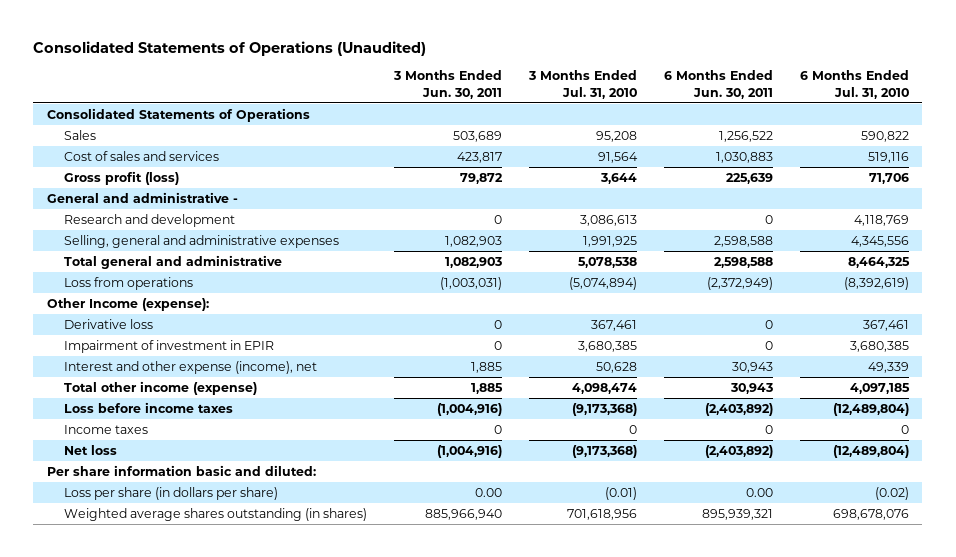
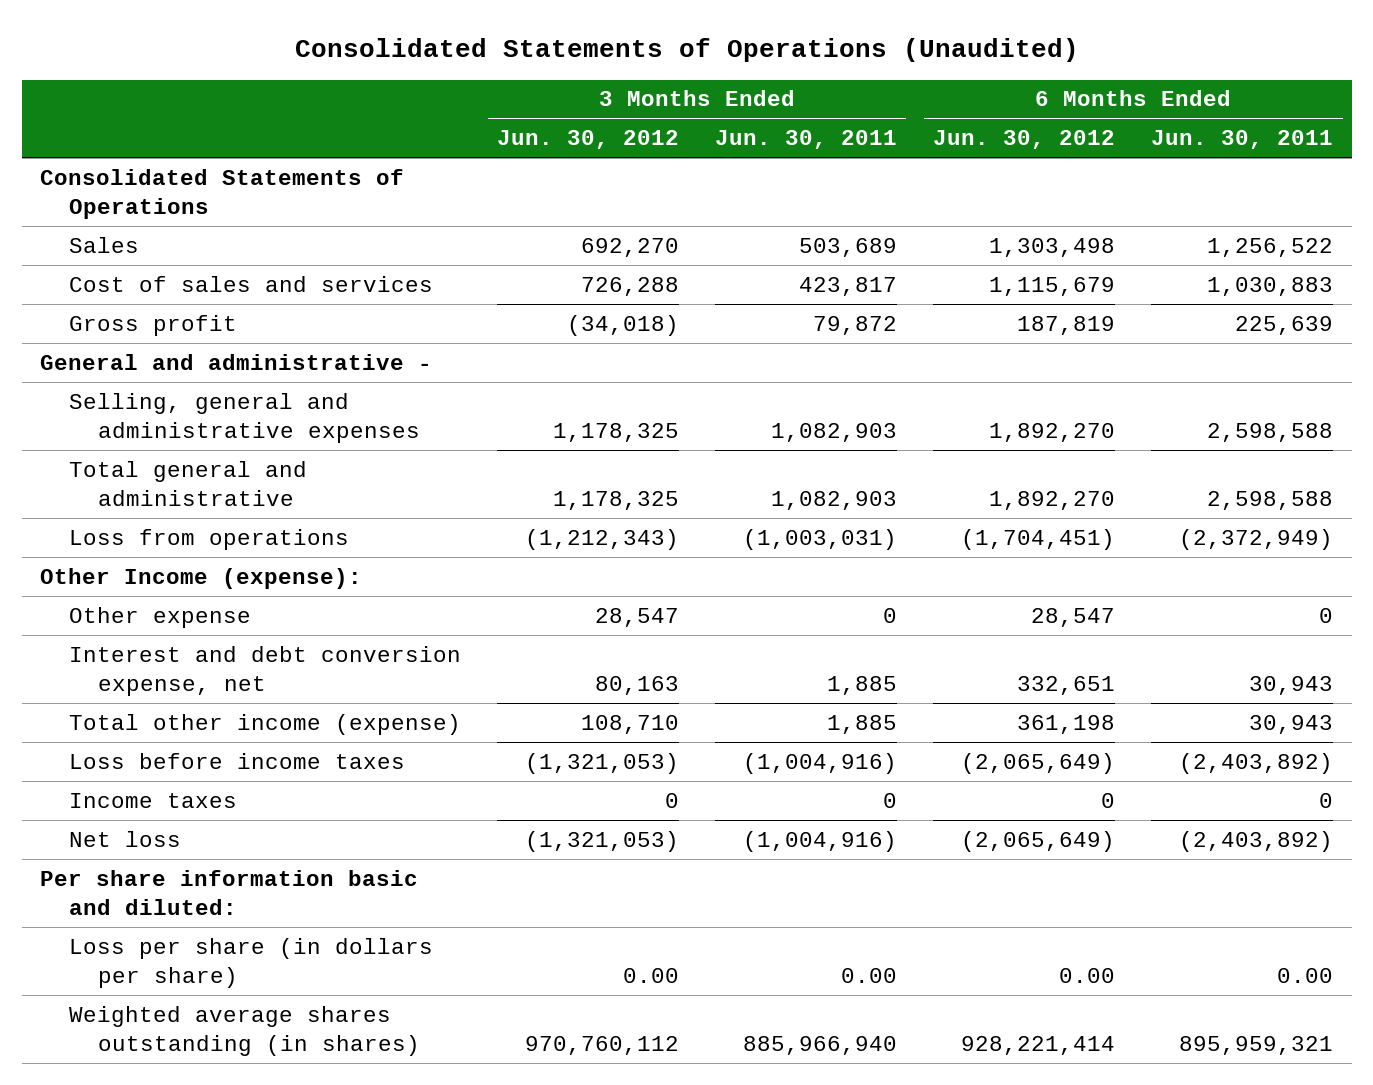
- | 3 Months Ended Jun. 30, 2011 | 3 Months Ended Jul. 31, 2010 | 6 Months Ended Jun. 30, 2011 | 6 Months Ended Jul. 31, 2010
+ | 3 Months Ended Jun. 30, 2012 | 3 Months Ended Jun. 30, 2011 | 6 Months Ended Jun. 30, 2012 | 6 Months Ended Jun. 30, 2011
- Gross profit (loss) | 79,872 | 3,644 | 225,639 | 71,706
+ Gross profit | (34,018) | 79,872 | 187,819 | 225,639
- Research and development | 0 | 3,086,613 | 0 | 4,118,769
- Derivative loss | 0 | 367,461 | 0 | 367,461
- Impairment of investment in EPIR | 0 | 3,680,385 | 0 | 3,680,385
- Interest and other expense (income), net | 1,885 | 50,628 | 30,943 | 49,339
+ Other expense | 28,547 | 0 | 28,547 | 0
+ Interest and debt conversion expense, net | 80,163 | 1,885 | 332,651 | 30,943
- Weighted average shares outstanding (in shares) | 885,966,940 | 701,618,956 | 895,939,321 | 698,678,076
+ Weighted average shares outstanding (in shares) | 970,760,112 | 885,966,940 | 928,221,414 | 895,959,321

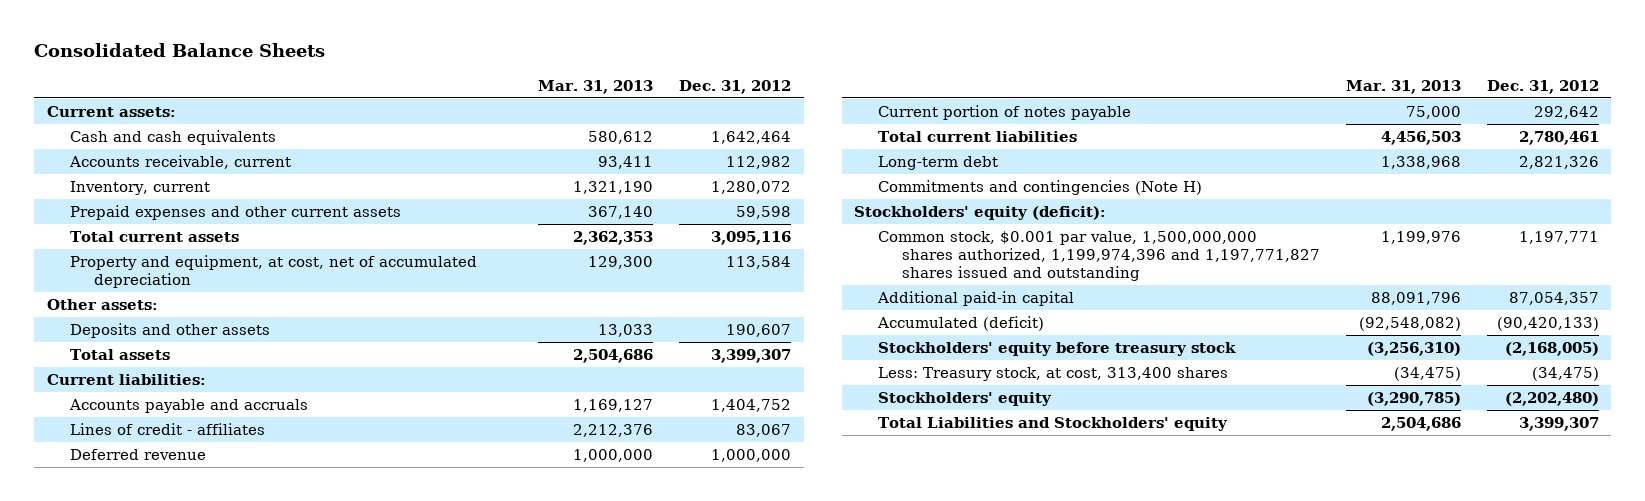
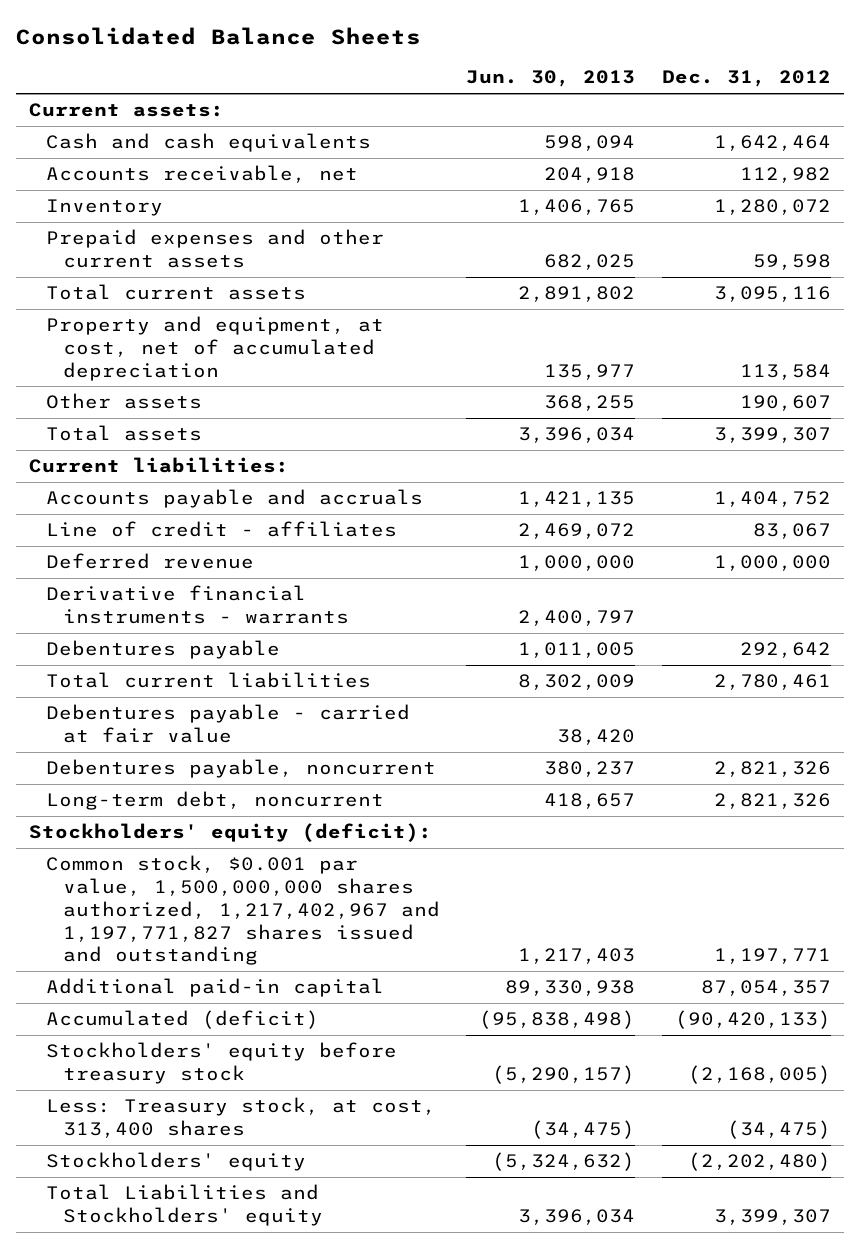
- | Mar. 31, 2013 | Dec. 31, 2012
+ | Jun. 30, 2013 | Dec. 31, 2012
- Accounts receivable, current | 93,411 | 112,982
- Inventory, current | 1,321,190 | 1,280,072
+ Accounts receivable, net | 204,918 | 112,982
+ Inventory | 1,406,765 | 1,280,072
- Other assets:
- Deposits and other assets | 13,033 | 190,607
+ Other assets | 368,255 | 190,607
- Lines of credit - affiliates | 2,212,376 | 83,067
+ Line of credit - affiliates | 2,469,072 | 83,067
- Current portion of notes payable | 75,000 | 292,642
+ Derivative financial instruments - warrants | 2,400,797 |
+ Debentures payable | 1,011,005 | 292,642
- Long-term debt | 1,338,968 | 2,821,326
- Commitments and contingencies (Note H)
+ Debentures payable - carried at fair value | 38,420 |
+ Debentures payable, noncurrent | 380,237 | 2,821,326
+ Long-term debt, noncurrent | 418,657 | 2,821,326
- Common stock, $0.001 par value, 1,500,000,000 shares authorized, 1,199,974,396 and 1,197,771,827 shares issued and outstanding | 1,199,976 | 1,197,771
+ Common stock, $0.001 par value, 1,500,000,000 shares authorized, 1,217,402,967 and 1,197,771,827 shares issued and outstanding | 1,217,403 | 1,197,771

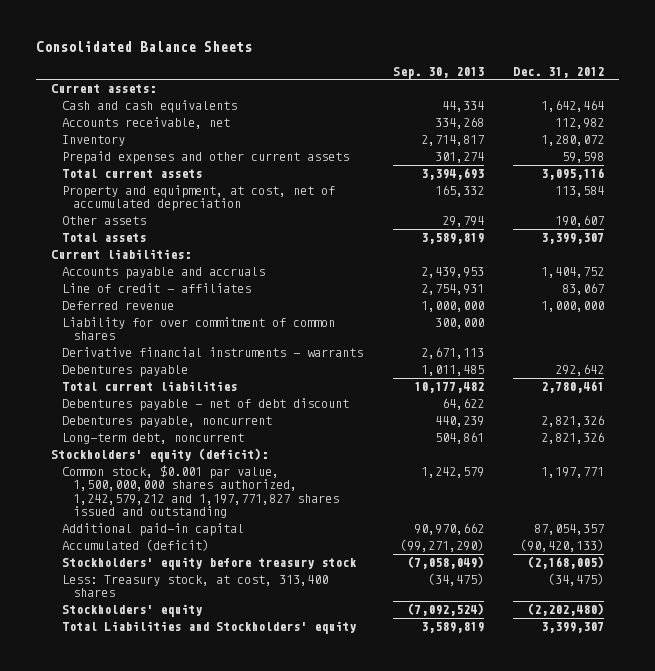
- | Jun. 30, 2013 | Dec. 31, 2012
+ | Sep. 30, 2013 | Dec. 31, 2012
+ Liability for over commitment of common shares | 300,000 |
- Debentures payable - carried at fair value | 38,420 |
+ Debentures payable - net of debt discount | 64,622 |
- Common stock, $0.001 par value, 1,500,000,000 shares authorized, 1,217,402,967 and 1,197,771,827 shares issued and outstanding | 1,217,403 | 1,197,771
+ Common stock, $0.001 par value, 1,500,000,000 shares authorized, 1,242,579,212 and 1,197,771,827 shares issued and outstanding | 1,242,579 | 1,197,771

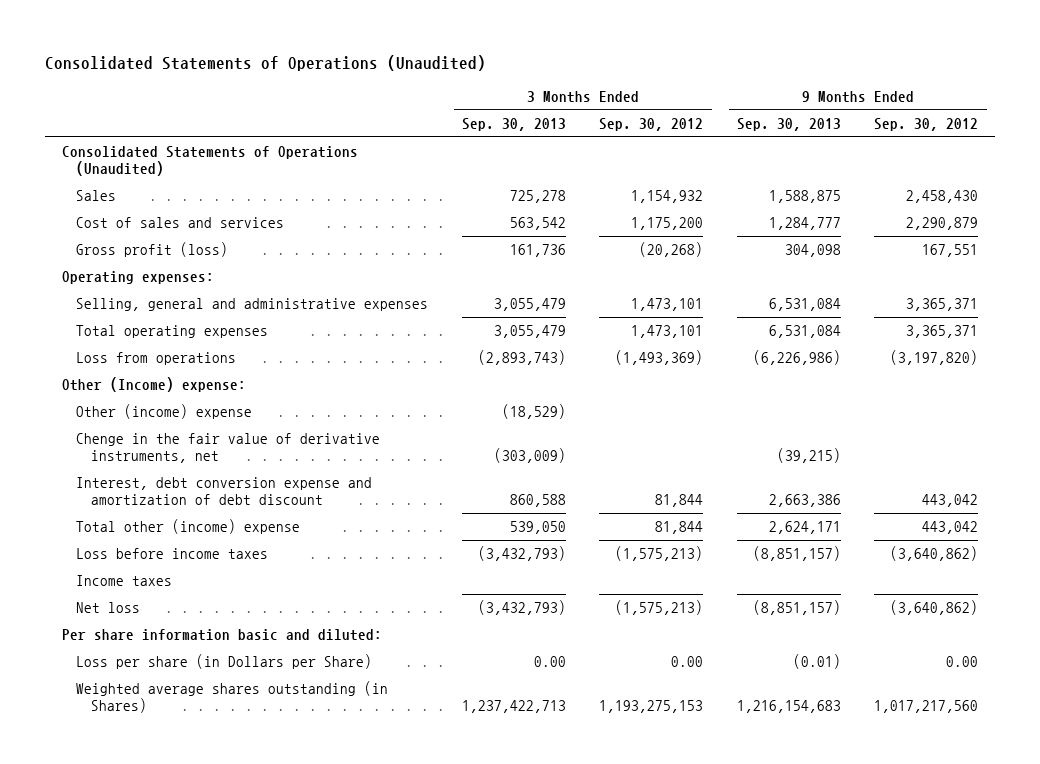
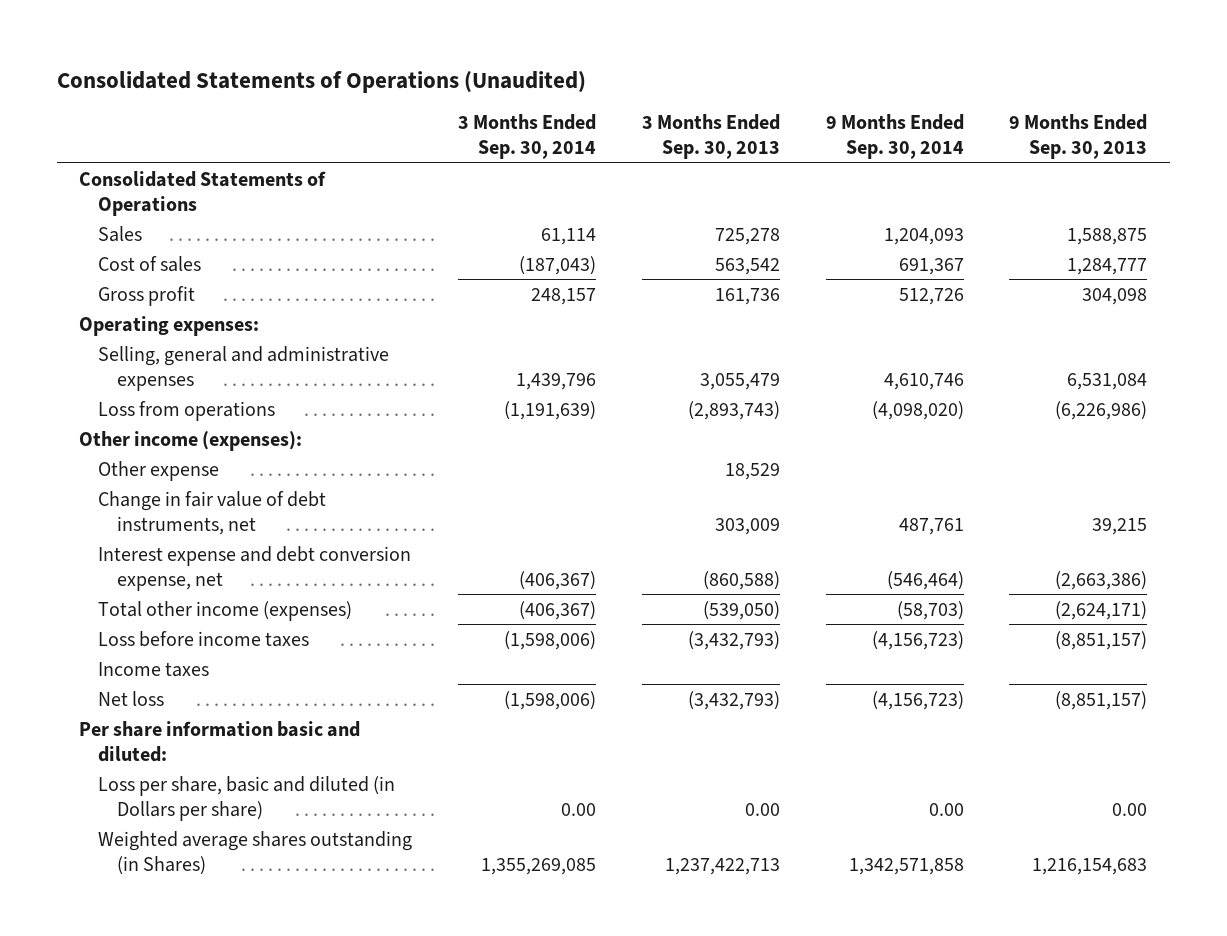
- | 3 Months Ended Sep. 30, 2013 | 3 Months Ended Sep. 30, 2012 | 9 Months Ended Sep. 30, 2013 | 9 Months Ended Sep. 30, 2012
+ | 3 Months Ended Sep. 30, 2014 | 3 Months Ended Sep. 30, 2013 | 9 Months Ended Sep. 30, 2014 | 9 Months Ended Sep. 30, 2013
- Consolidated Statements of Operations (Unaudited)
+ Consolidated Statements of Operations
- Cost of sales and services | 563,542 | 1,175,200 | 1,284,777 | 2,290,879
- Gross profit (loss) | 161,736 | (20,268) | 304,098 | 167,551
+ Cost of sales | (187,043) | 563,542 | 691,367 | 1,284,777
+ Gross profit | 248,157 | 161,736 | 512,726 | 304,098
- Total operating expenses | 3,055,479 | 1,473,101 | 6,531,084 | 3,365,371
- Other (Income) expense:
- Other (income) expense | (18,529) | | |
- Chenge in the fair value of derivative instruments, net | (303,009) | | (39,215) |
- Interest, debt conversion expense and amortization of debt discount | 860,588 | 81,844 | 2,663,386 | 443,042
- Total other (income) expense | 539,050 | 81,844 | 2,624,171 | 443,042
+ Other income (expenses):
+ Other expense | | 18,529 | |
+ Change in fair value of debt instruments, net | | 303,009 | 487,761 | 39,215
+ Interest expense and debt conversion expense, net | (406,367) | (860,588) | (546,464) | (2,663,386)
+ Total other income (expenses) | (406,367) | (539,050) | (58,703) | (2,624,171)
- Loss per share (in Dollars per Share) | 0.00 | 0.00 | (0.01) | 0.00
+ Loss per share, basic and diluted (in Dollars per share) | 0.00 | 0.00 | 0.00 | 0.00

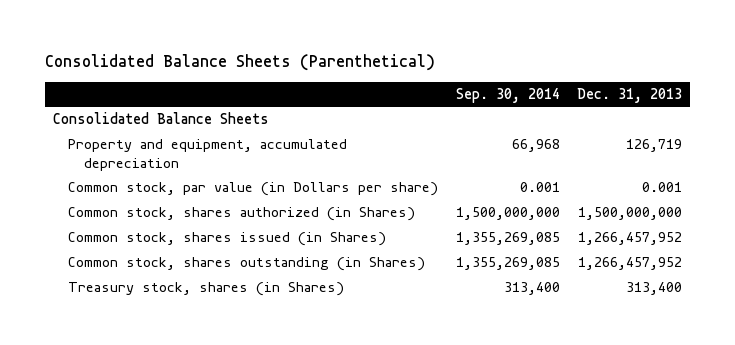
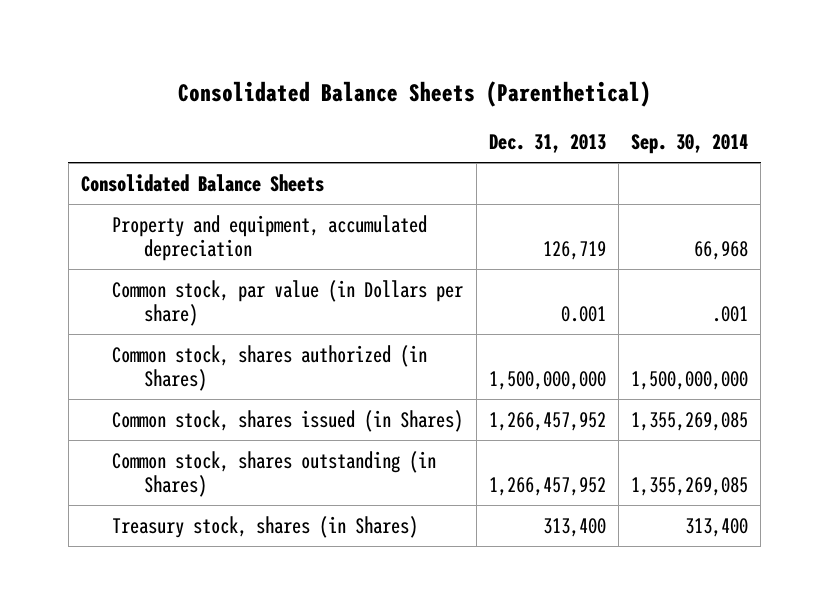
- | Sep. 30, 2014 | Dec. 31, 2013
+ | Dec. 31, 2013 | Sep. 30, 2014
- Common stock, par value (in Dollars per share) | 0.001 | 0.001
+ Common stock, par value (in Dollars per share) | 0.001 | .001

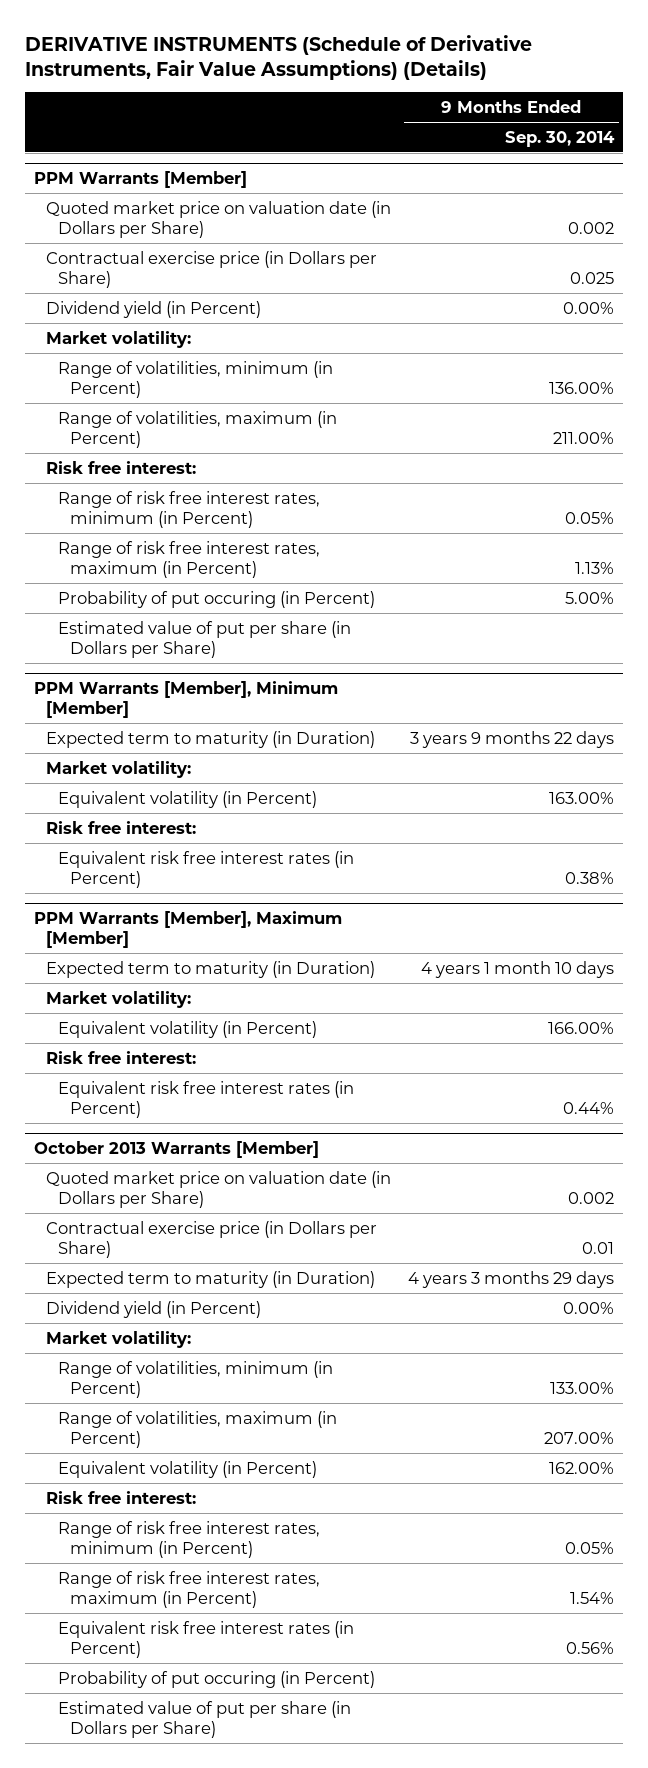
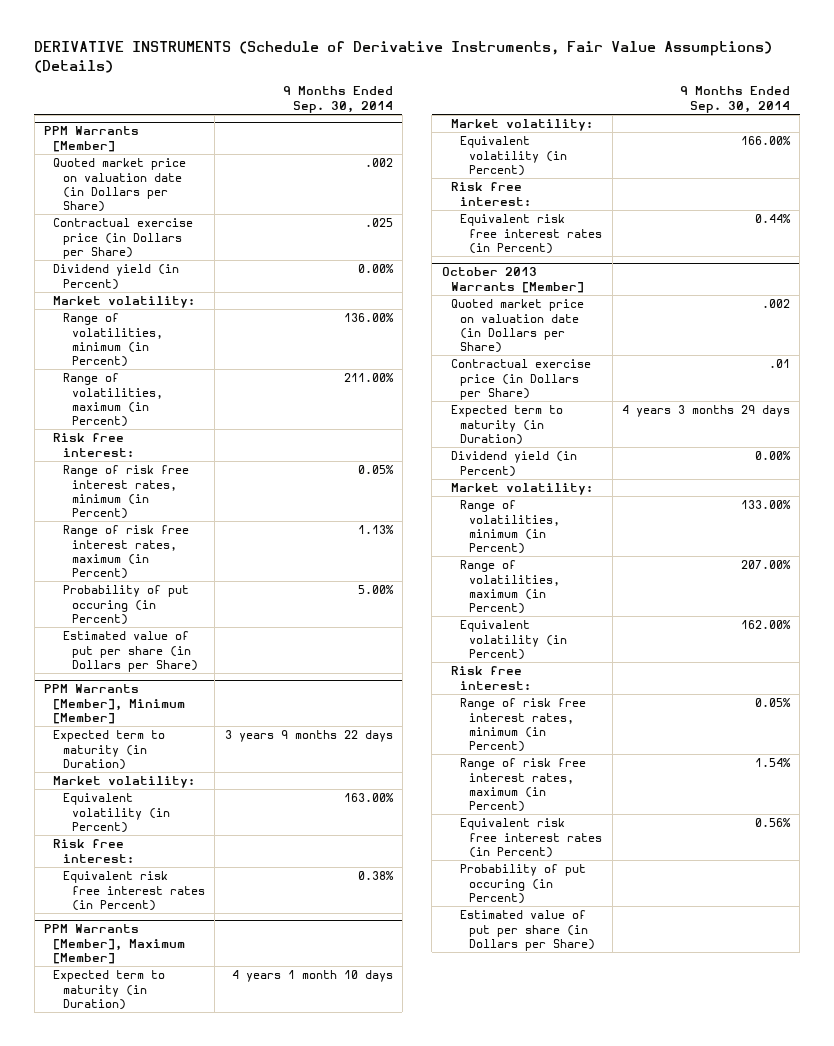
@ PPM Warrants [Member]
- Quoted market price on valuation date (in Dollars per Share) | 0.002
- Contractual exercise price (in Dollars per Share) | 0.025
+ Quoted market price on valuation date (in Dollars per Share) | .002
+ Contractual exercise price (in Dollars per Share) | .025
@ October 2013 Warrants [Member]
- Quoted market price on valuation date (in Dollars per Share) | 0.002
- Contractual exercise price (in Dollars per Share) | 0.01
+ Quoted market price on valuation date (in Dollars per Share) | .002
+ Contractual exercise price (in Dollars per Share) | .01

